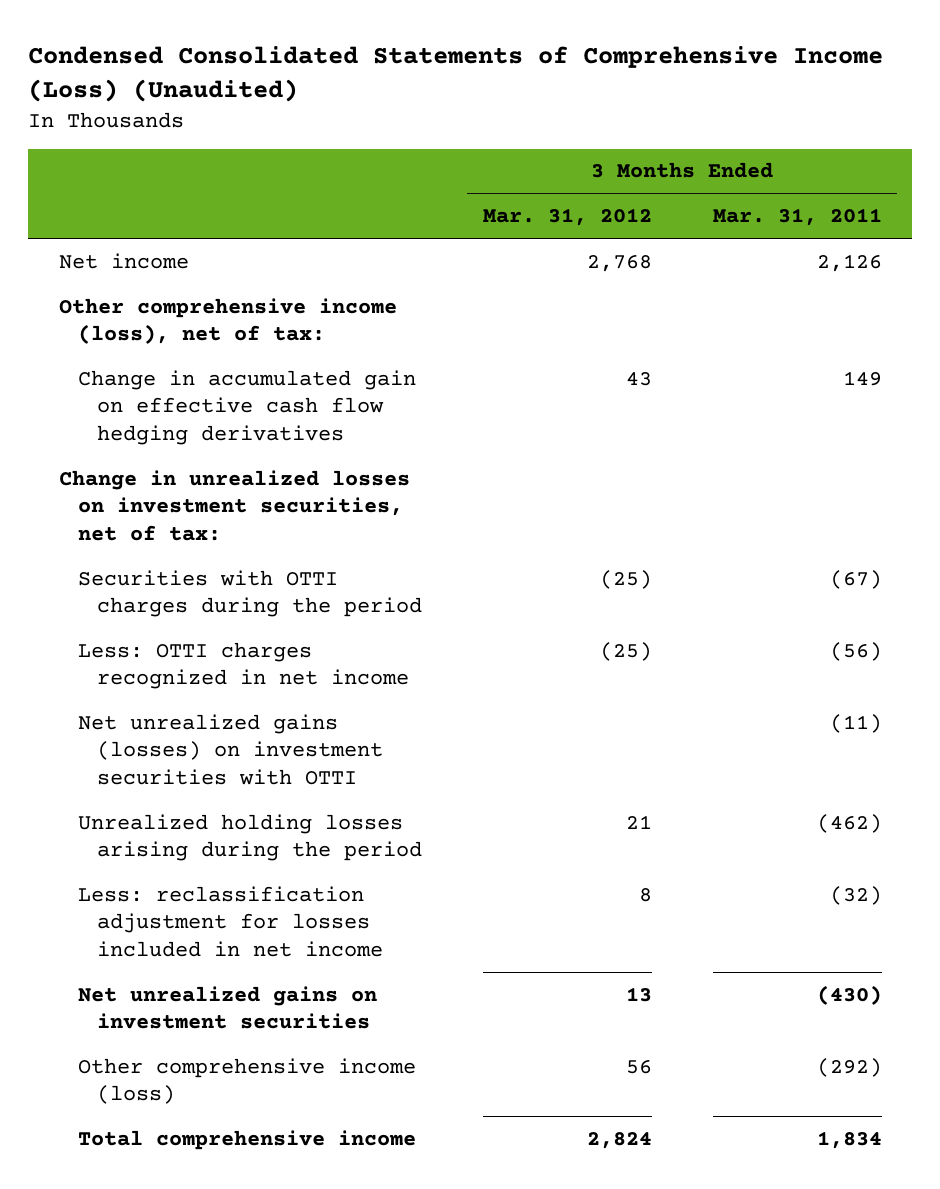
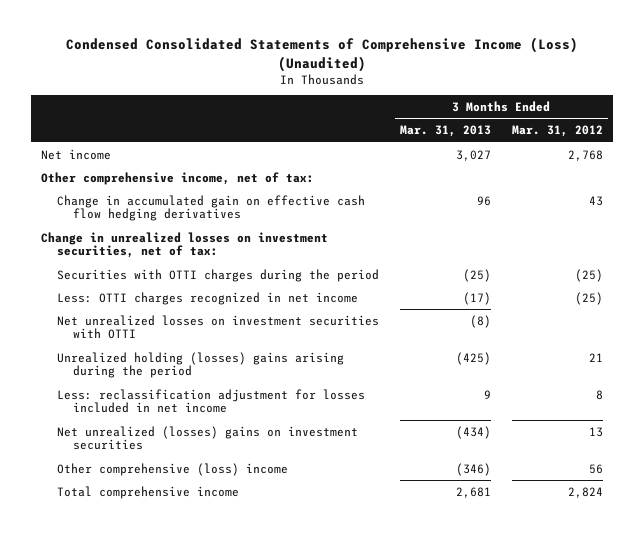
- | 3 Months Ended Mar. 31, 2012 | 3 Months Ended Mar. 31, 2011
+ | 3 Months Ended Mar. 31, 2013 | 3 Months Ended Mar. 31, 2012
- Other comprehensive income (loss), net of tax:
+ Other comprehensive income, net of tax:
- Net unrealized gains (losses) on investment securities with OTTI | | (11)
- Unrealized holding losses arising during the period | 21 | (462)
+ Net unrealized losses on investment securities with OTTI | (8) |
+ Unrealized holding (losses) gains arising during the period | (425) | 21
- Net unrealized gains on investment securities | 13 | (430)
- Other comprehensive income (loss) | 56 | (292)
+ Net unrealized (losses) gains on investment securities | (434) | 13
+ Other comprehensive (loss) income | (346) | 56

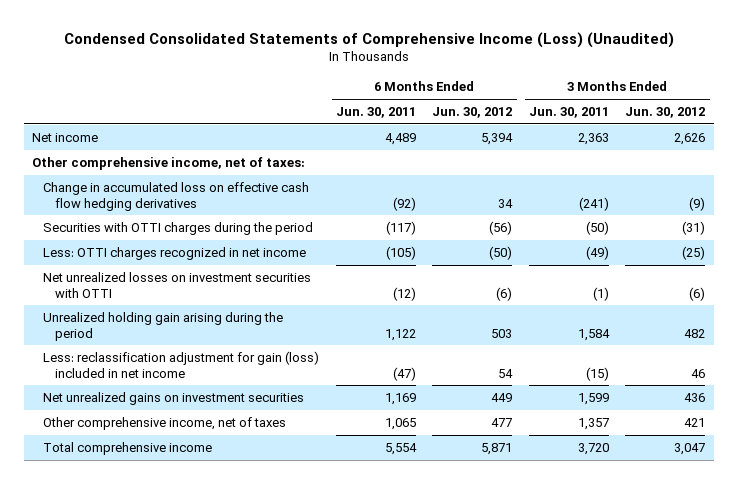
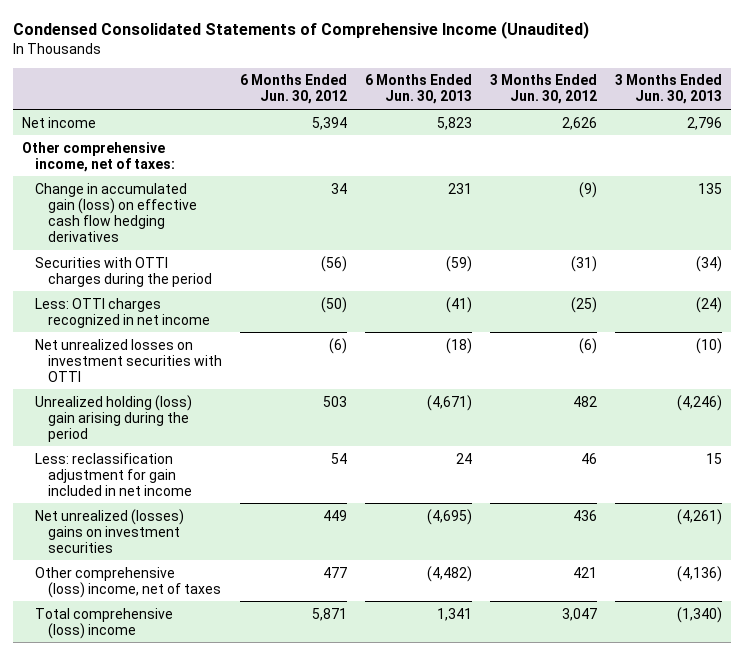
- Condensed Consolidated Statements of Comprehensive Income (Loss) (Unaudited)
+ Condensed Consolidated Statements of Comprehensive Income (Unaudited)
- | 6 Months Ended Jun. 30, 2011 | 6 Months Ended Jun. 30, 2012 | 3 Months Ended Jun. 30, 2011 | 3 Months Ended Jun. 30, 2012
+ | 6 Months Ended Jun. 30, 2012 | 6 Months Ended Jun. 30, 2013 | 3 Months Ended Jun. 30, 2012 | 3 Months Ended Jun. 30, 2013
- Change in accumulated loss on effective cash flow hedging derivatives | (92) | 34 | (241) | (9)
+ Change in accumulated gain (loss) on effective cash flow hedging derivatives | 34 | 231 | (9) | 135
- Unrealized holding gain arising during the period | 1,122 | 503 | 1,584 | 482
- Less: reclassification adjustment for gain (loss) included in net income | (47) | 54 | (15) | 46
- Net unrealized gains on investment securities | 1,169 | 449 | 1,599 | 436
- Other comprehensive income, net of taxes | 1,065 | 477 | 1,357 | 421
- Total comprehensive income | 5,554 | 5,871 | 3,720 | 3,047
+ Unrealized holding (loss) gain arising during the period | 503 | (4,671) | 482 | (4,246)
+ Less: reclassification adjustment for gain included in net income | 54 | 24 | 46 | 15
+ Net unrealized (losses) gains on investment securities | 449 | (4,695) | 436 | (4,261)
+ Other comprehensive (loss) income, net of taxes | 477 | (4,482) | 421 | (4,136)
+ Total comprehensive (loss) income | 5,871 | 1,341 | 3,047 | (1,340)

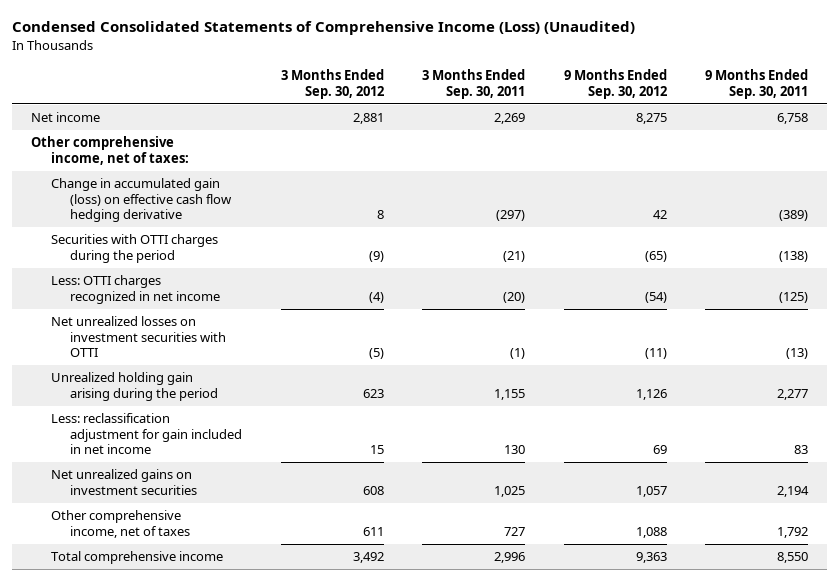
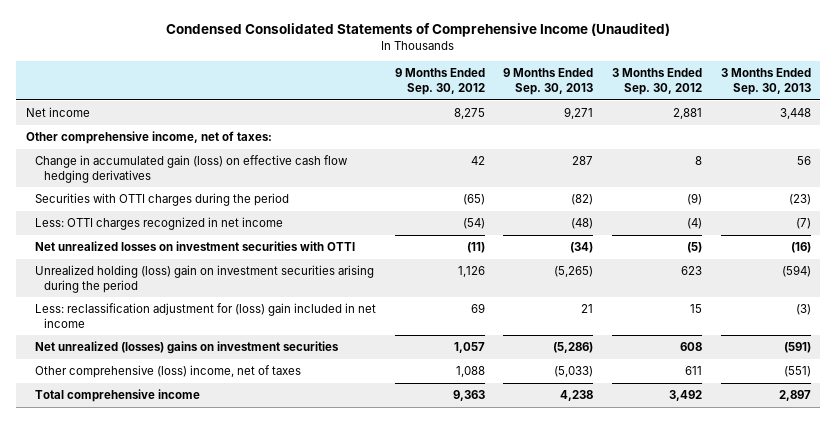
- Condensed Consolidated Statements of Comprehensive Income (Loss) (Unaudited)
+ Condensed Consolidated Statements of Comprehensive Income (Unaudited)
- | 3 Months Ended Sep. 30, 2012 | 3 Months Ended Sep. 30, 2011 | 9 Months Ended Sep. 30, 2012 | 9 Months Ended Sep. 30, 2011
+ | 9 Months Ended Sep. 30, 2012 | 9 Months Ended Sep. 30, 2013 | 3 Months Ended Sep. 30, 2012 | 3 Months Ended Sep. 30, 2013
- Change in accumulated gain (loss) on effective cash flow hedging derivative | 8 | (297) | 42 | (389)
+ Change in accumulated gain (loss) on effective cash flow hedging derivatives | 42 | 287 | 8 | 56
- Unrealized holding gain arising during the period | 623 | 1,155 | 1,126 | 2,277
- Less: reclassification adjustment for gain included in net income | 15 | 130 | 69 | 83
- Net unrealized gains on investment securities | 608 | 1,025 | 1,057 | 2,194
- Other comprehensive income, net of taxes | 611 | 727 | 1,088 | 1,792
+ Unrealized holding (loss) gain on investment securities arising during the period | 1,126 | (5,265) | 623 | (594)
+ Less: reclassification adjustment for (loss) gain included in net income | 69 | 21 | 15 | (3)
+ Net unrealized (losses) gains on investment securities | 1,057 | (5,286) | 608 | (591)
+ Other comprehensive (loss) income, net of taxes | 1,088 | (5,033) | 611 | (551)

